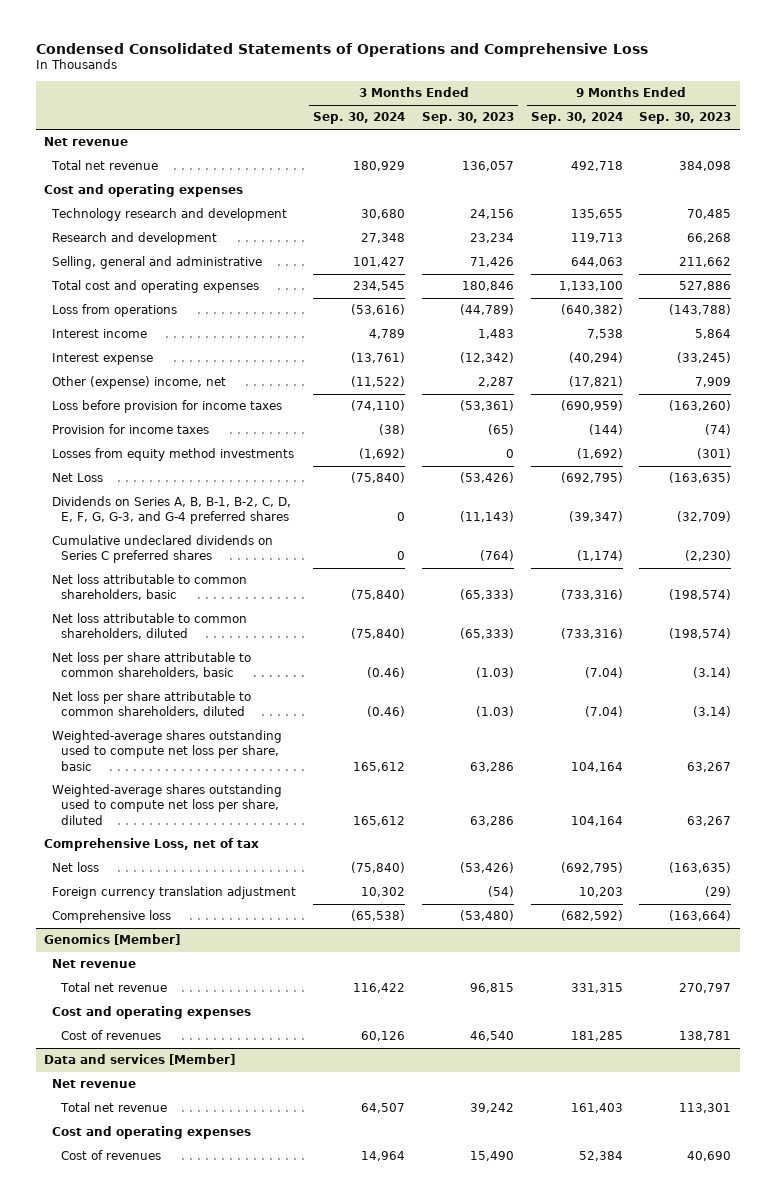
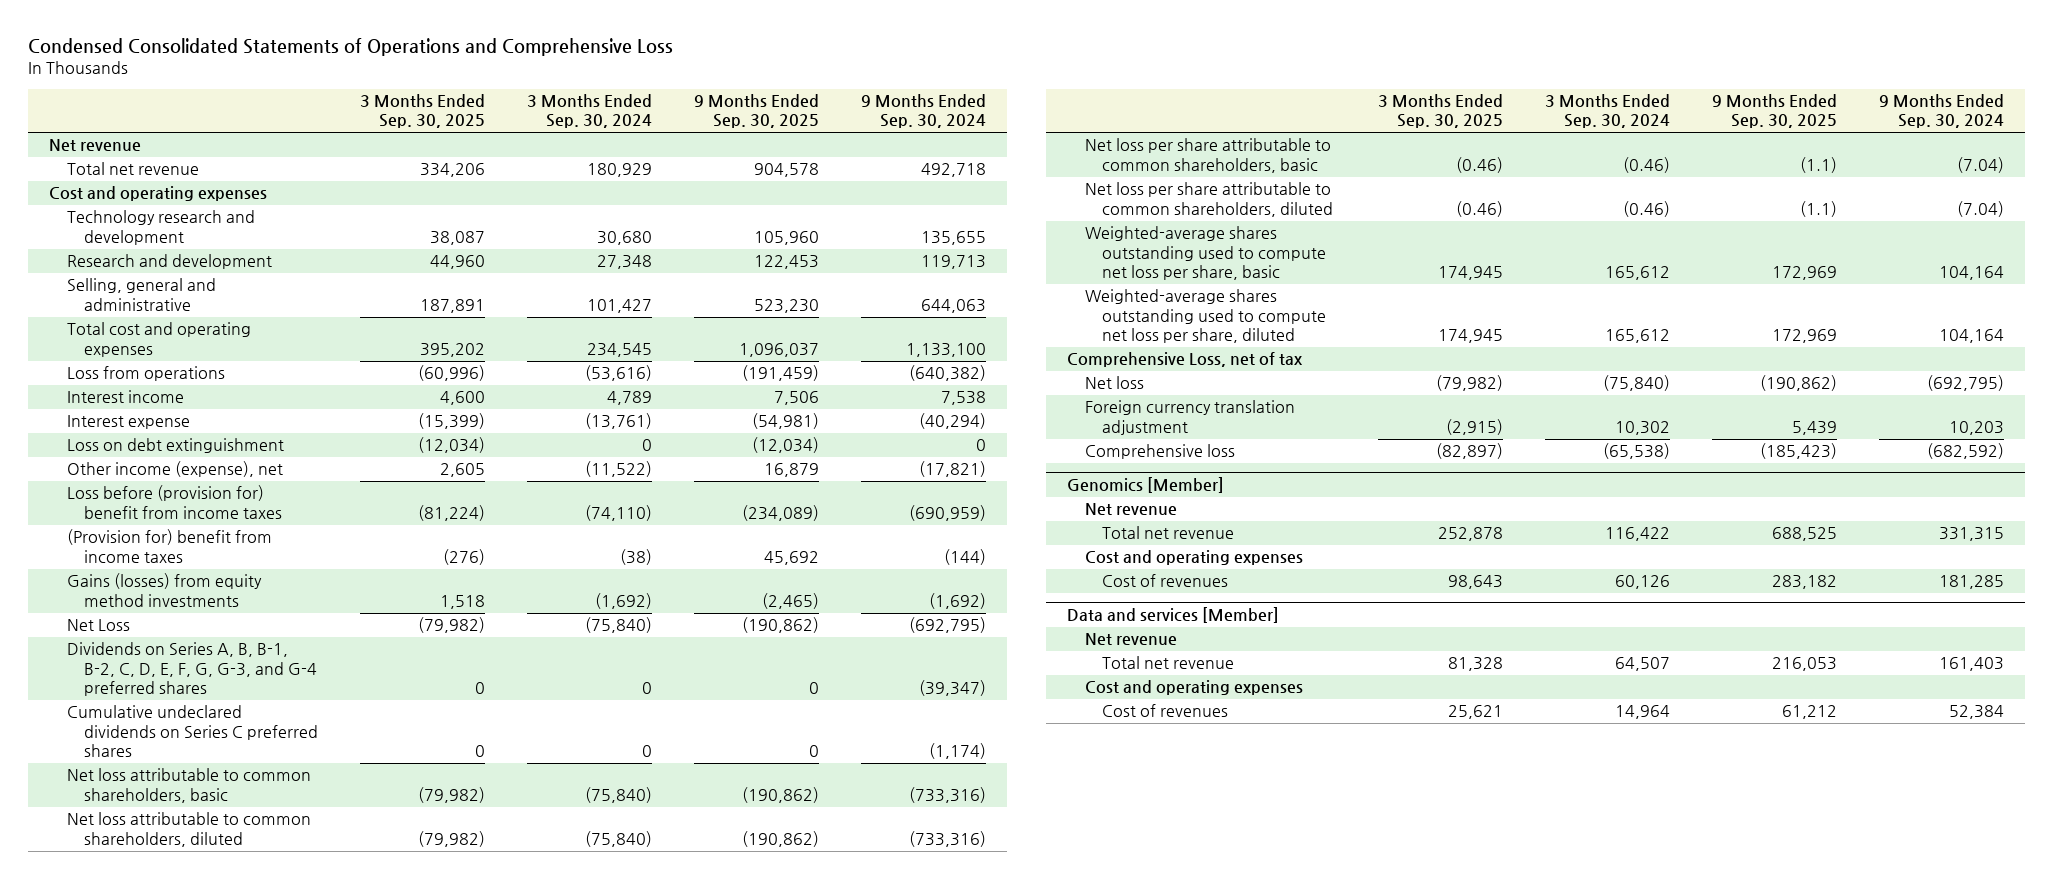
- | 3 Months Ended Sep. 30, 2024 | 3 Months Ended Sep. 30, 2023 | 9 Months Ended Sep. 30, 2024 | 9 Months Ended Sep. 30, 2023
+ | 3 Months Ended Sep. 30, 2025 | 3 Months Ended Sep. 30, 2024 | 9 Months Ended Sep. 30, 2025 | 9 Months Ended Sep. 30, 2024
- Other (expense) income, net | (11,522) | 2,287 | (17,821) | 7,909
- Loss before provision for income taxes | (74,110) | (53,361) | (690,959) | (163,260)
- Provision for income taxes | (38) | (65) | (144) | (74)
- Losses from equity method investments | (1,692) | 0 | (1,692) | (301)
+ Loss on debt extinguishment | (12,034) | 0 | (12,034) | 0
+ Other income (expense), net | 2,605 | (11,522) | 16,879 | (17,821)
+ Loss before (provision for) benefit from income taxes | (81,224) | (74,110) | (234,089) | (690,959)
+ (Provision for) benefit from income taxes | (276) | (38) | 45,692 | (144)
+ Gains (losses) from equity method investments | 1,518 | (1,692) | (2,465) | (1,692)

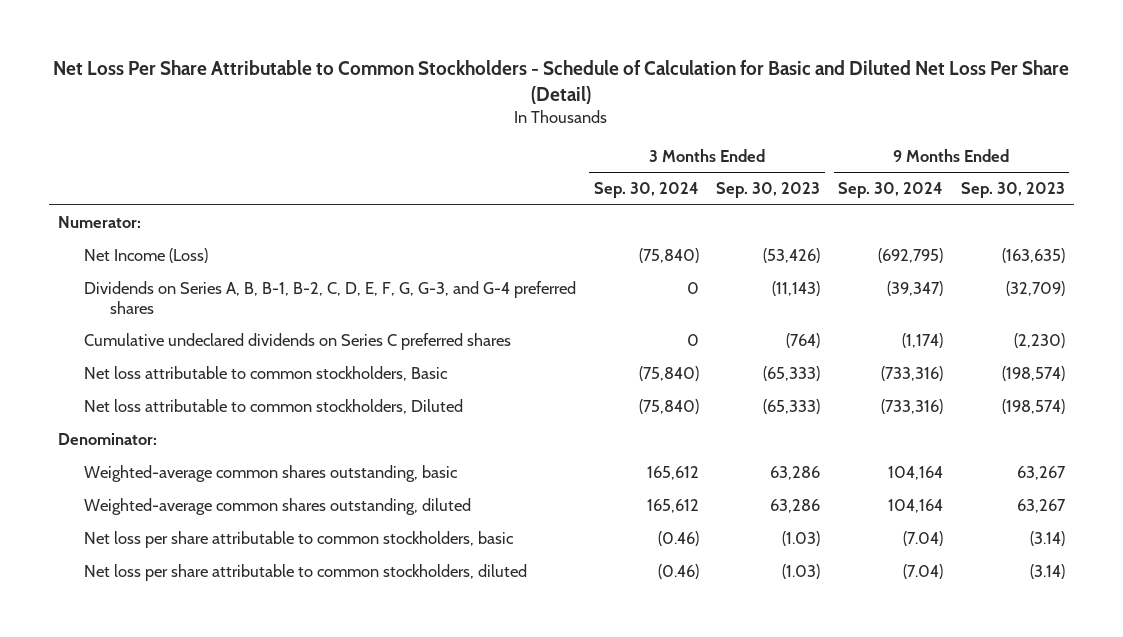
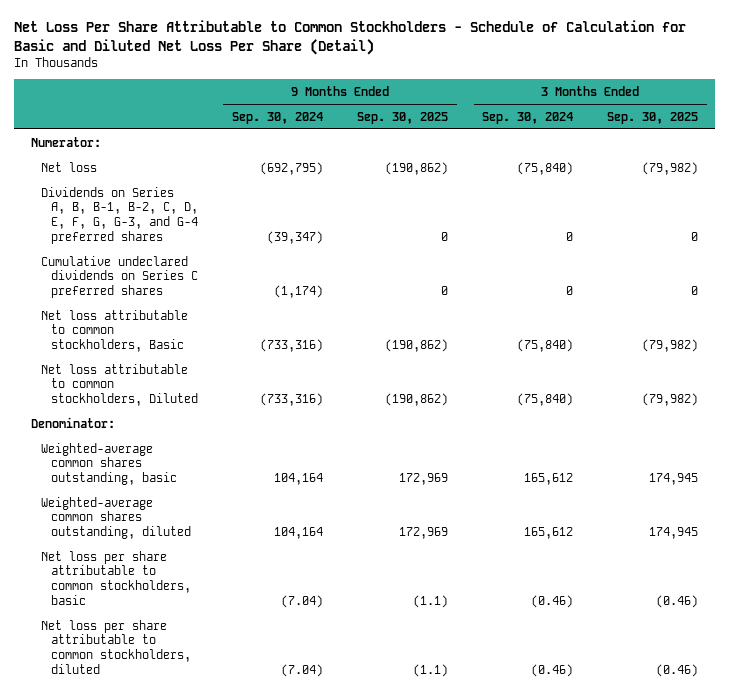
- | 3 Months Ended Sep. 30, 2024 | 3 Months Ended Sep. 30, 2023 | 9 Months Ended Sep. 30, 2024 | 9 Months Ended Sep. 30, 2023
+ | 9 Months Ended Sep. 30, 2024 | 9 Months Ended Sep. 30, 2025 | 3 Months Ended Sep. 30, 2024 | 3 Months Ended Sep. 30, 2025
- Net Income (Loss) | (75,840) | (53,426) | (692,795) | (163,635)
+ Net loss | (692,795) | (190,862) | (75,840) | (79,982)

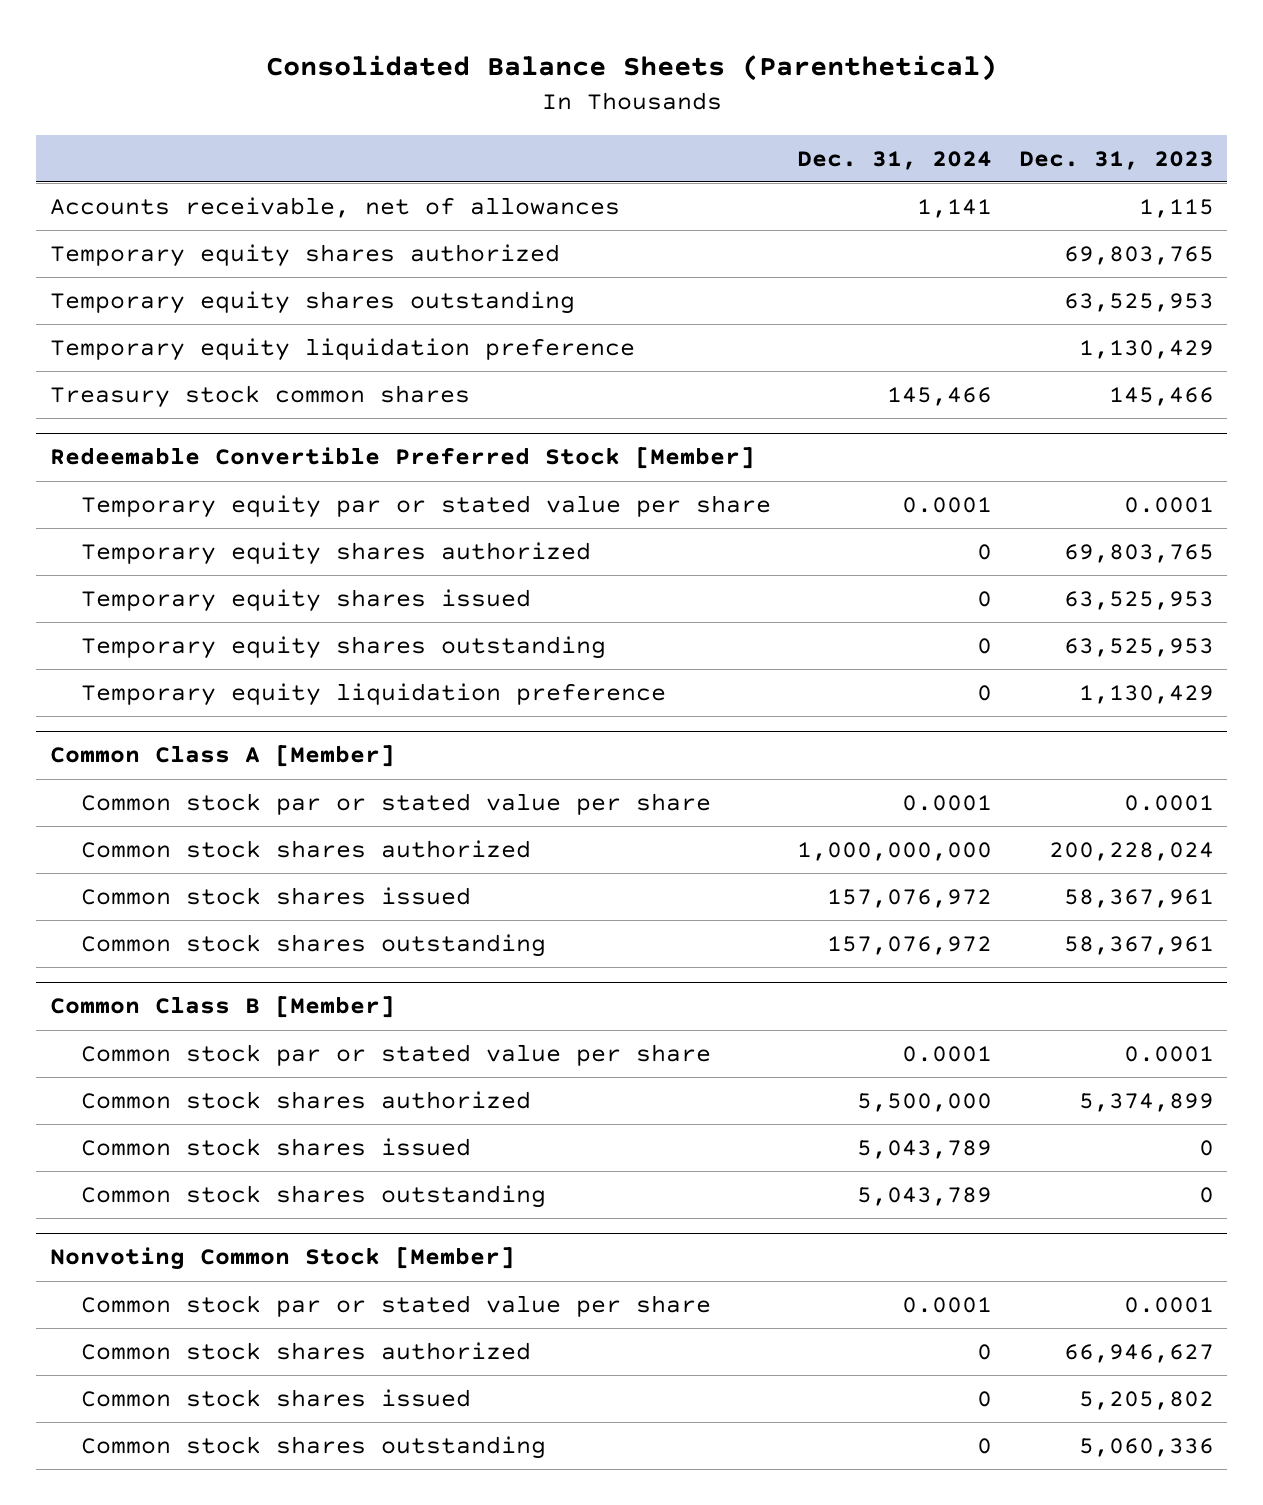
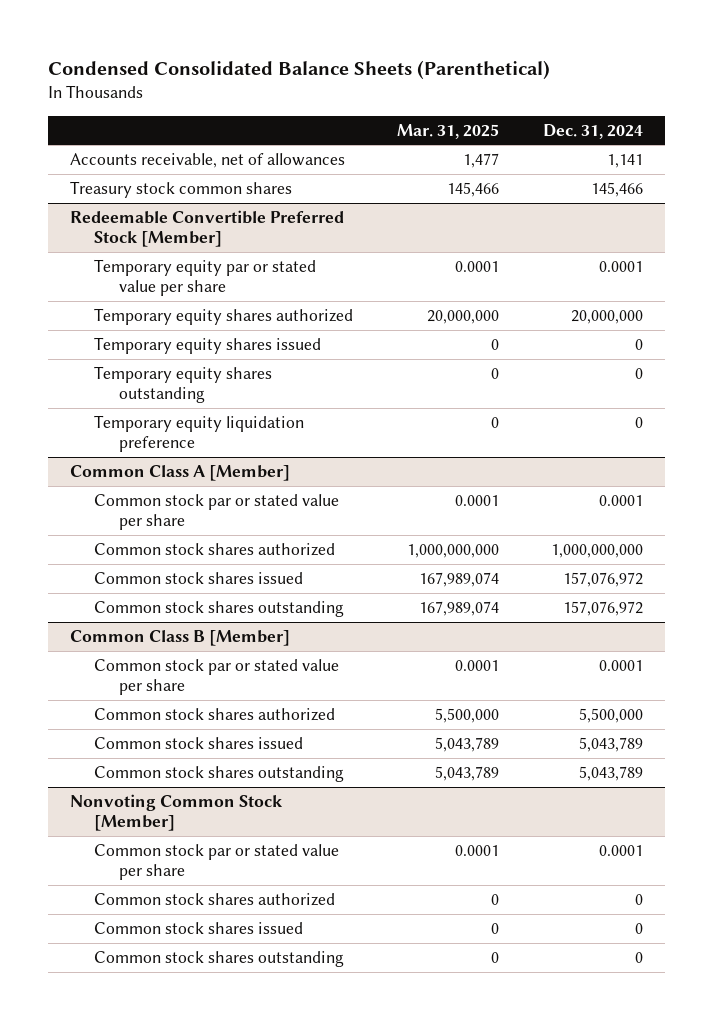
- Consolidated Balance Sheets (Parenthetical)
+ Condensed Consolidated Balance Sheets (Parenthetical)
- | Dec. 31, 2024 | Dec. 31, 2023
+ | Mar. 31, 2025 | Dec. 31, 2024
- Temporary equity shares authorized | | 69,803,765
- Temporary equity shares outstanding | | 63,525,953
- Temporary equity liquidation preference | | 1,130,429
@ Redeemable Convertible Preferred Stock [Member]
- Temporary equity shares authorized | 0 | 69,803,765
+ Temporary equity shares authorized | 20,000,000 | 20,000,000

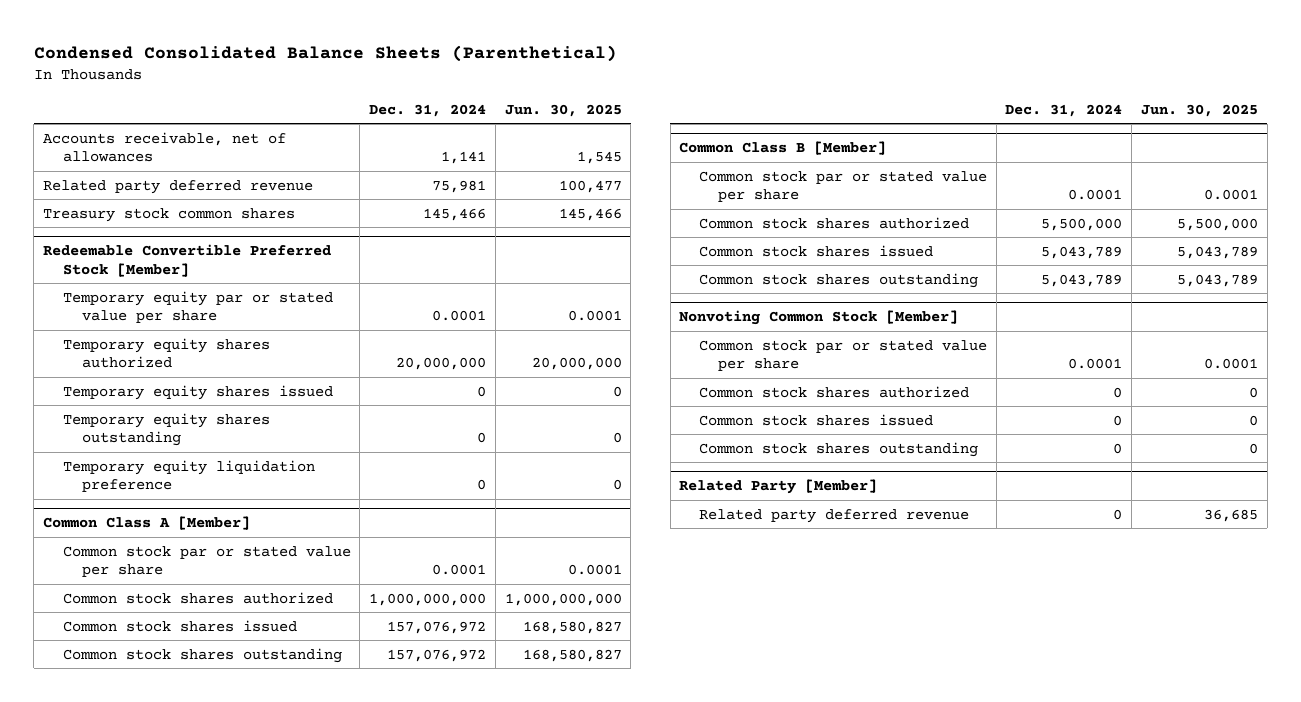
- | Mar. 31, 2025 | Dec. 31, 2024
+ | Dec. 31, 2024 | Jun. 30, 2025
+ Related party deferred revenue | 75,981 | 100,477
+ Related Party [Member]
+ Related party deferred revenue | 0 | 36,685

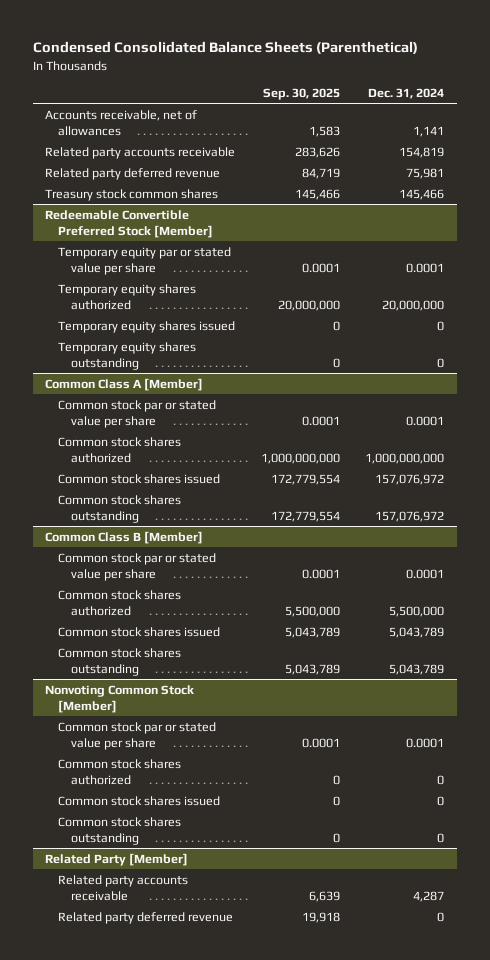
- | Dec. 31, 2024 | Jun. 30, 2025
+ | Sep. 30, 2025 | Dec. 31, 2024
+ Related party accounts receivable | 283,626 | 154,819
@ Redeemable Convertible Preferred Stock [Member]
- Temporary equity liquidation preference | 0 | 0
@ Related Party [Member]
+ Related party accounts receivable | 6,639 | 4,287

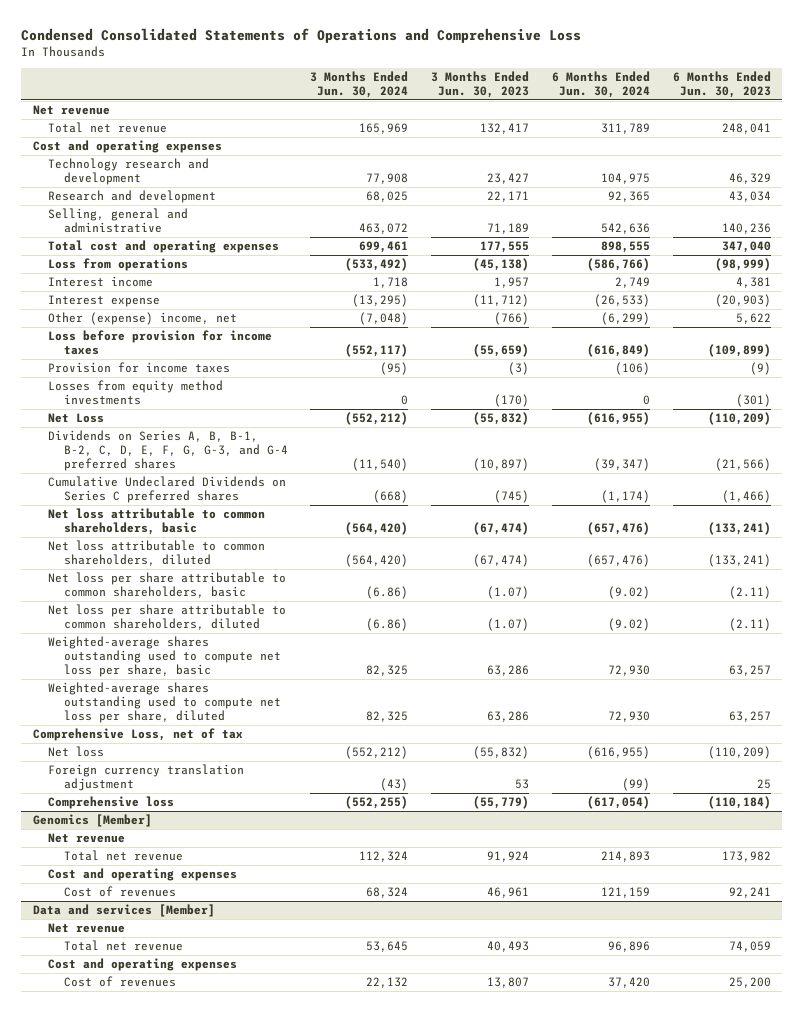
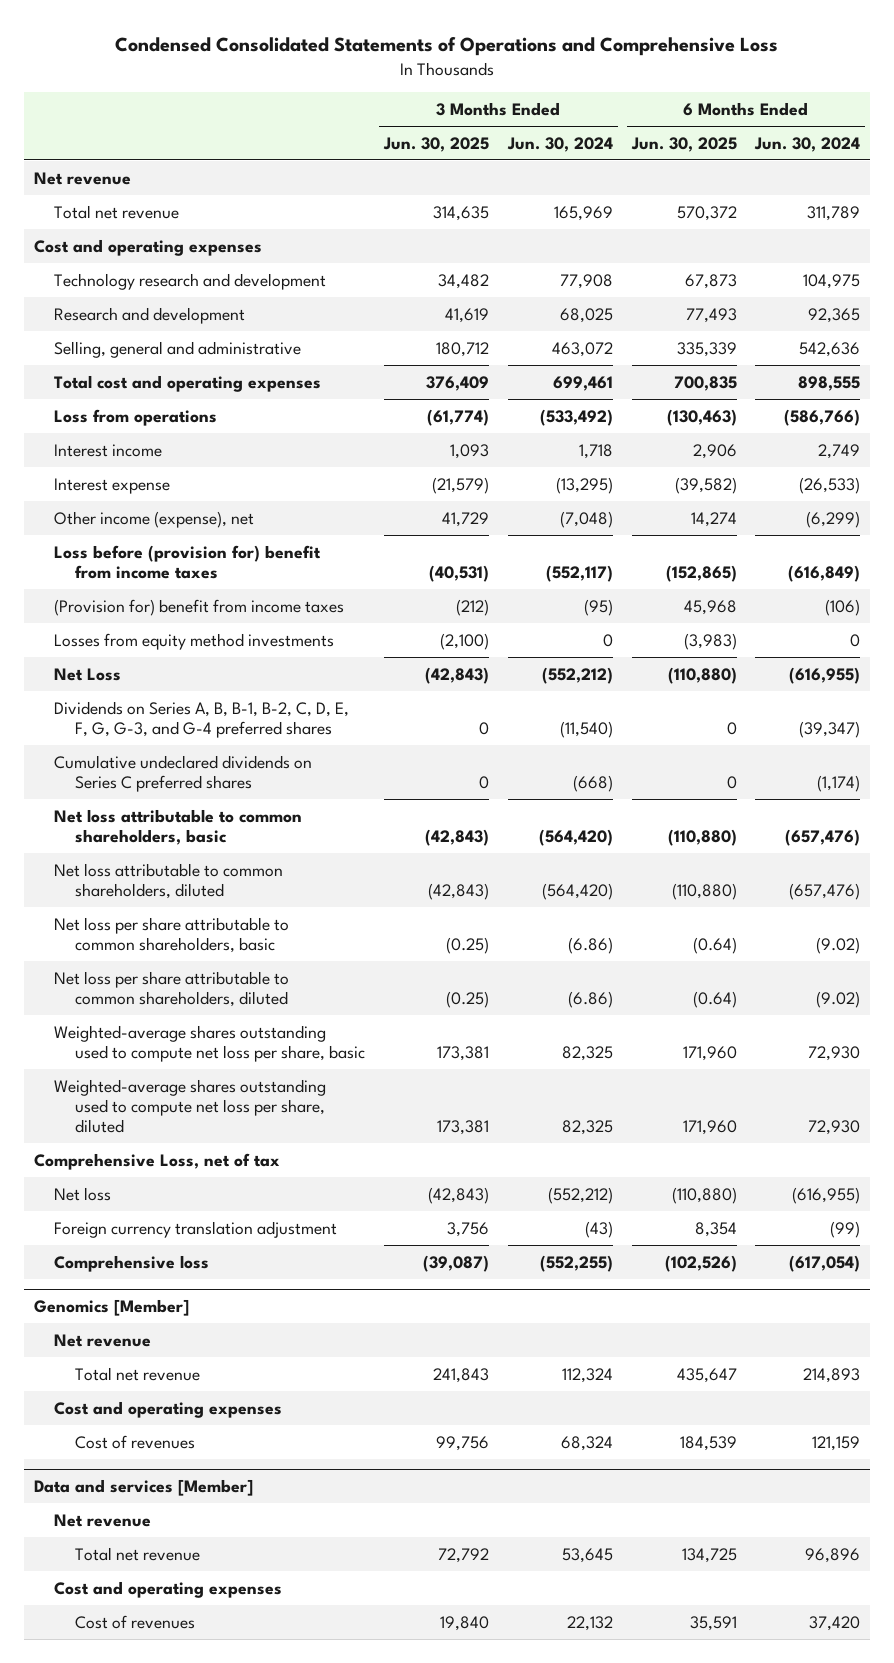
- | 3 Months Ended Jun. 30, 2024 | 3 Months Ended Jun. 30, 2023 | 6 Months Ended Jun. 30, 2024 | 6 Months Ended Jun. 30, 2023
+ | 3 Months Ended Jun. 30, 2025 | 3 Months Ended Jun. 30, 2024 | 6 Months Ended Jun. 30, 2025 | 6 Months Ended Jun. 30, 2024
- Other (expense) income, net | (7,048) | (766) | (6,299) | 5,622
- Loss before provision for income taxes | (552,117) | (55,659) | (616,849) | (109,899)
- Provision for income taxes | (95) | (3) | (106) | (9)
+ Other income (expense), net | 41,729 | (7,048) | 14,274 | (6,299)
+ Loss before (provision for) benefit from income taxes | (40,531) | (552,117) | (152,865) | (616,849)
+ (Provision for) benefit from income taxes | (212) | (95) | 45,968 | (106)
- Cumulative Undeclared Dividends on Series C preferred shares | (668) | (745) | (1,174) | (1,466)
+ Cumulative undeclared dividends on Series C preferred shares | 0 | (668) | 0 | (1,174)

